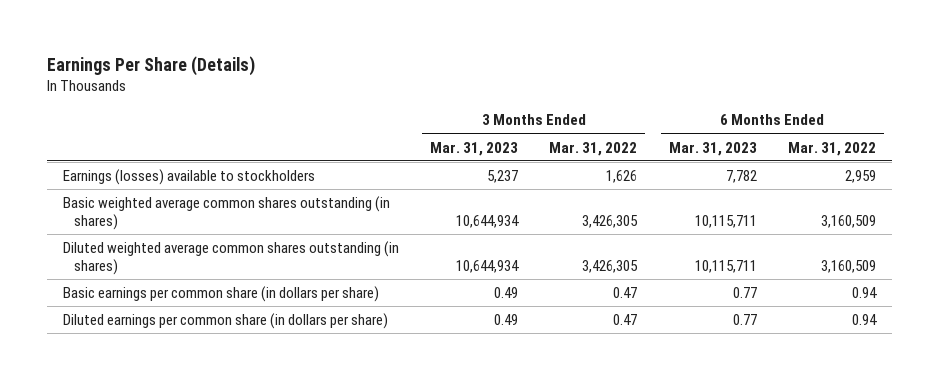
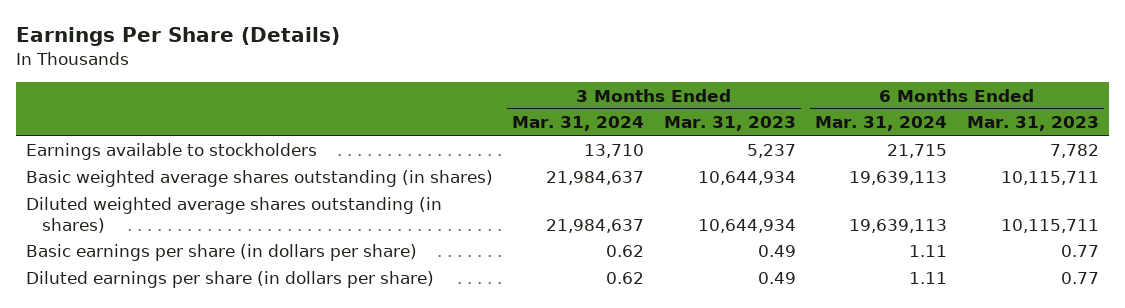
- | 3 Months Ended Mar. 31, 2023 | 3 Months Ended Mar. 31, 2022 | 6 Months Ended Mar. 31, 2023 | 6 Months Ended Mar. 31, 2022
+ | 3 Months Ended Mar. 31, 2024 | 3 Months Ended Mar. 31, 2023 | 6 Months Ended Mar. 31, 2024 | 6 Months Ended Mar. 31, 2023
- Earnings (losses) available to stockholders | 5,237 | 1,626 | 7,782 | 2,959
- Basic weighted average common shares outstanding (in shares) | 10,644,934 | 3,426,305 | 10,115,711 | 3,160,509
- Diluted weighted average common shares outstanding (in shares) | 10,644,934 | 3,426,305 | 10,115,711 | 3,160,509
- Basic earnings per common share (in dollars per share) | 0.49 | 0.47 | 0.77 | 0.94
- Diluted earnings per common share (in dollars per share) | 0.49 | 0.47 | 0.77 | 0.94
+ Earnings available to stockholders | 13,710 | 5,237 | 21,715 | 7,782
+ Basic weighted average shares outstanding (in shares) | 21,984,637 | 10,644,934 | 19,639,113 | 10,115,711
+ Diluted weighted average shares outstanding (in shares) | 21,984,637 | 10,644,934 | 19,639,113 | 10,115,711
+ Basic earnings per share (in dollars per share) | 0.62 | 0.49 | 1.11 | 0.77
+ Diluted earnings per share (in dollars per share) | 0.62 | 0.49 | 1.11 | 0.77

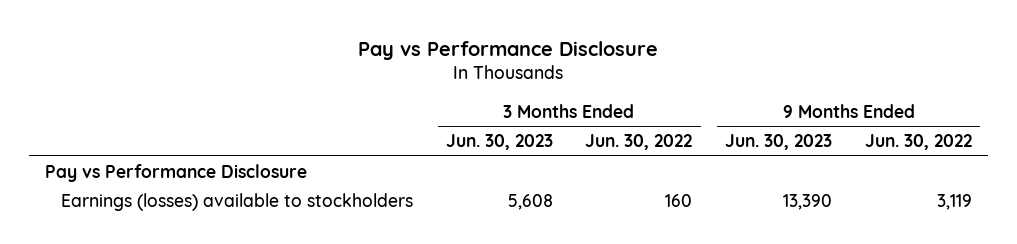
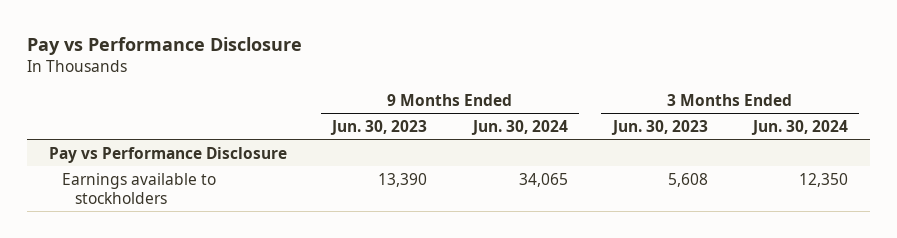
- | 3 Months Ended Jun. 30, 2023 | 3 Months Ended Jun. 30, 2022 | 9 Months Ended Jun. 30, 2023 | 9 Months Ended Jun. 30, 2022
+ | 9 Months Ended Jun. 30, 2023 | 9 Months Ended Jun. 30, 2024 | 3 Months Ended Jun. 30, 2023 | 3 Months Ended Jun. 30, 2024
- Earnings (losses) available to stockholders | 5,608 | 160 | 13,390 | 3,119
+ Earnings available to stockholders | 13,390 | 34,065 | 5,608 | 12,350

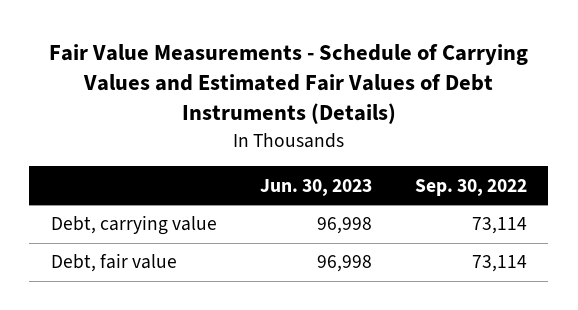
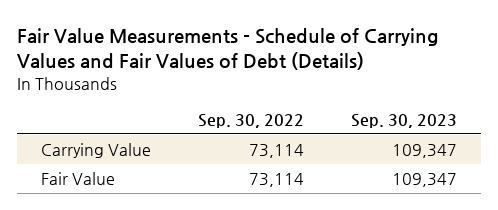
- Fair Value Measurements - Schedule of Carrying Values and Estimated Fair Values of Debt Instruments (Details)
+ Fair Value Measurements - Schedule of Carrying Values and Fair Values of Debt (Details)
- | Jun. 30, 2023 | Sep. 30, 2022
+ | Sep. 30, 2022 | Sep. 30, 2023
- Debt, carrying value | 96,998 | 73,114
- Debt, fair value | 96,998 | 73,114
+ Carrying Value | 73,114 | 109,347
+ Fair Value | 73,114 | 109,347

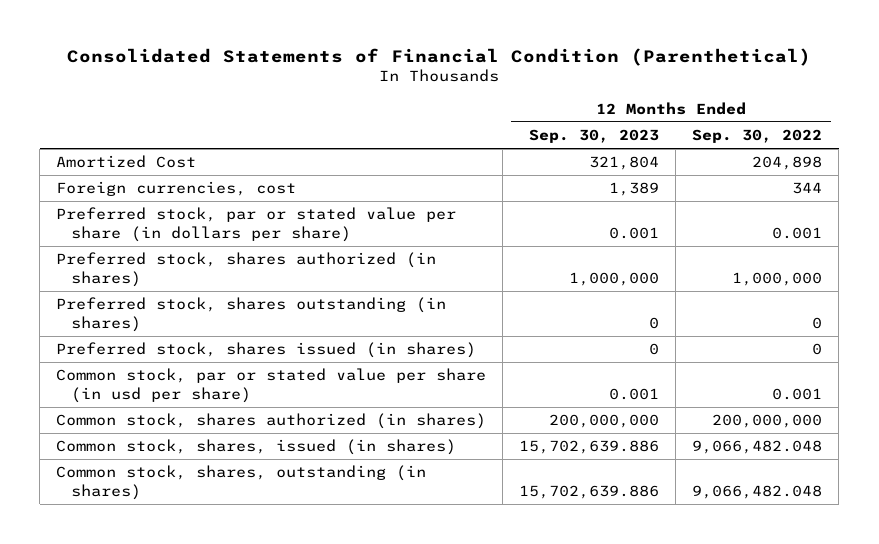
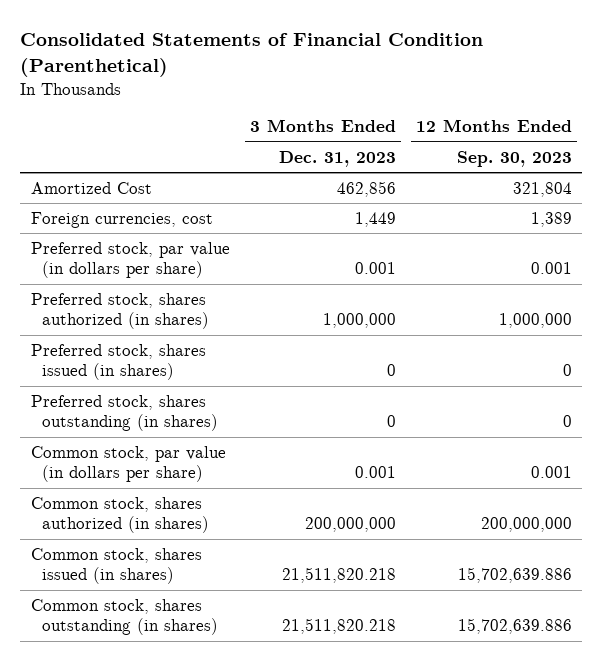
- | 12 Months Ended Sep. 30, 2023 | 12 Months Ended Sep. 30, 2022
+ | 3 Months Ended Dec. 31, 2023 | 12 Months Ended Sep. 30, 2023
- Preferred stock, par or stated value per share (in dollars per share) | 0.001 | 0.001
+ Preferred stock, par value (in dollars per share) | 0.001 | 0.001
- Common stock, par or stated value per share (in usd per share) | 0.001 | 0.001
moved down: Preferred stock, shares outstanding (in shares) | 0 | 0
+ Common stock, par value (in dollars per share) | 0.001 | 0.001
- Common stock, shares, issued (in shares) | 15,702,639.886 | 9,066,482.048
- Common stock, shares, outstanding (in shares) | 15,702,639.886 | 9,066,482.048
+ Common stock, shares issued (in shares) | 21,511,820.218 | 15,702,639.886
+ Common stock, shares outstanding (in shares) | 21,511,820.218 | 15,702,639.886

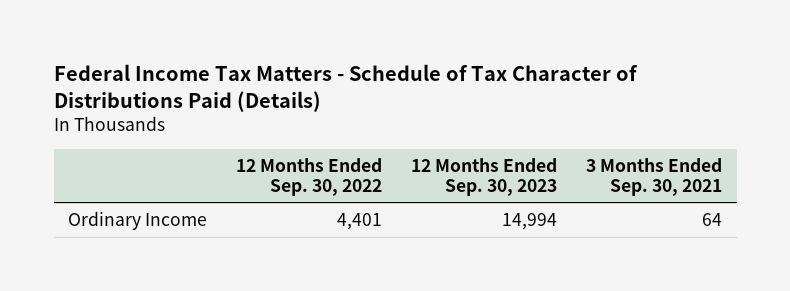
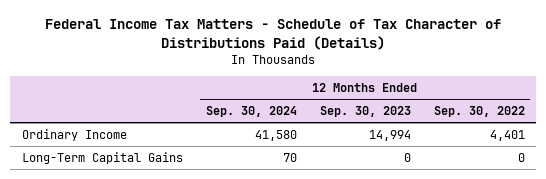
- | 12 Months Ended Sep. 30, 2022 | 12 Months Ended Sep. 30, 2023 | 3 Months Ended Sep. 30, 2021
+ | 12 Months Ended Sep. 30, 2024 | 12 Months Ended Sep. 30, 2023 | 12 Months Ended Sep. 30, 2022
+ Long-Term Capital Gains | 70 | 0 | 0

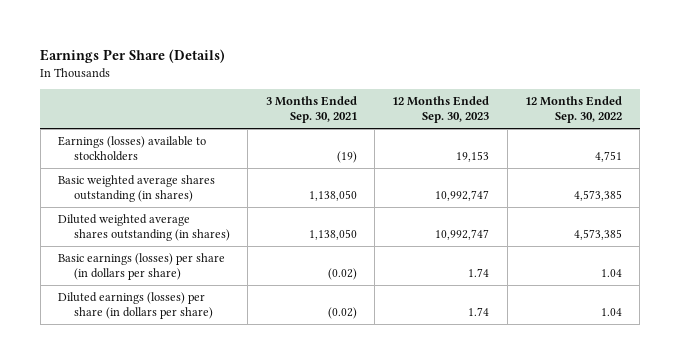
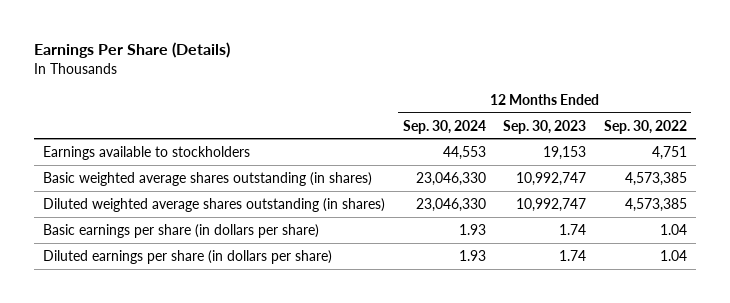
- | 3 Months Ended Sep. 30, 2021 | 12 Months Ended Sep. 30, 2023 | 12 Months Ended Sep. 30, 2022
+ | 12 Months Ended Sep. 30, 2024 | 12 Months Ended Sep. 30, 2023 | 12 Months Ended Sep. 30, 2022
- Earnings (losses) available to stockholders | (19) | 19,153 | 4,751
+ Earnings available to stockholders | 44,553 | 19,153 | 4,751
- Basic earnings (losses) per share (in dollars per share) | (0.02) | 1.74 | 1.04
- Diluted earnings (losses) per share (in dollars per share) | (0.02) | 1.74 | 1.04
+ Basic earnings per share (in dollars per share) | 1.93 | 1.74 | 1.04
+ Diluted earnings per share (in dollars per share) | 1.93 | 1.74 | 1.04

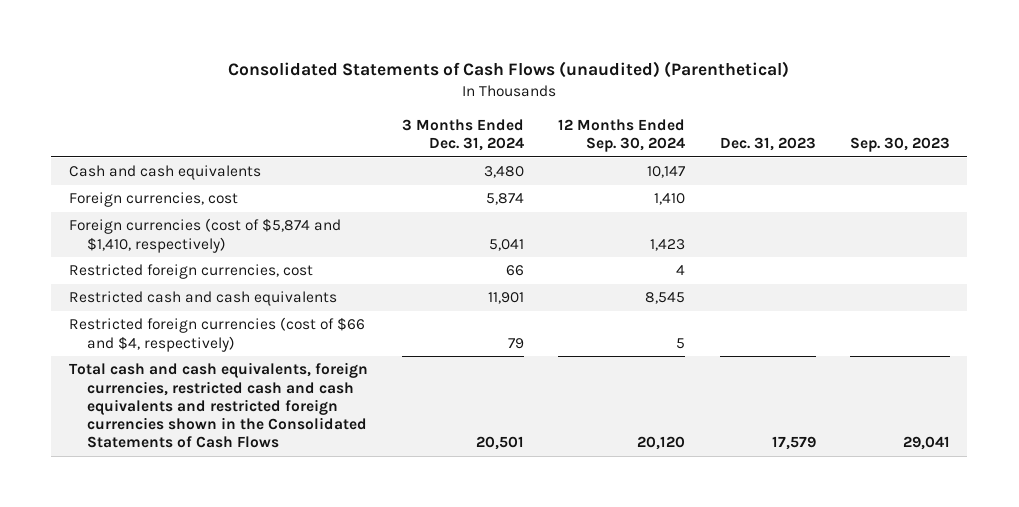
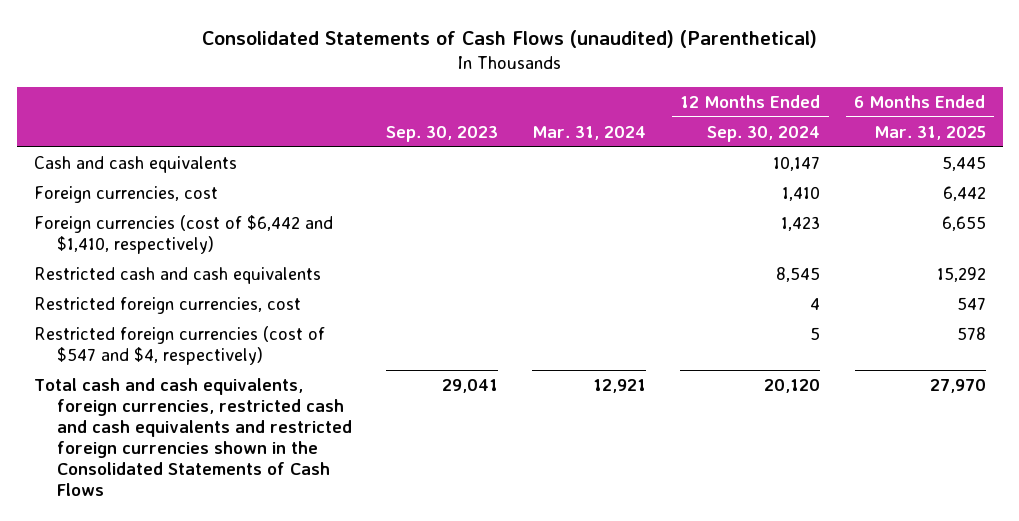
- | 3 Months Ended Dec. 31, 2024 | 12 Months Ended Sep. 30, 2024 | Dec. 31, 2023 | Sep. 30, 2023
+ | Sep. 30, 2023 | Mar. 31, 2024 | 12 Months Ended Sep. 30, 2024 | 6 Months Ended Mar. 31, 2025
- Foreign currencies (cost of $5,874 and $1,410, respectively) | 5,041 | 1,423 | |
+ Foreign currencies (cost of $6,442 and $1,410, respectively) | | | 1,423 | 6,655
- Restricted foreign currencies (cost of $66 and $4, respectively) | 79 | 5 | |
moved down: Restricted foreign currencies, cost | | | 4 | 547
+ Restricted foreign currencies (cost of $547 and $4, respectively) | | | 5 | 578

